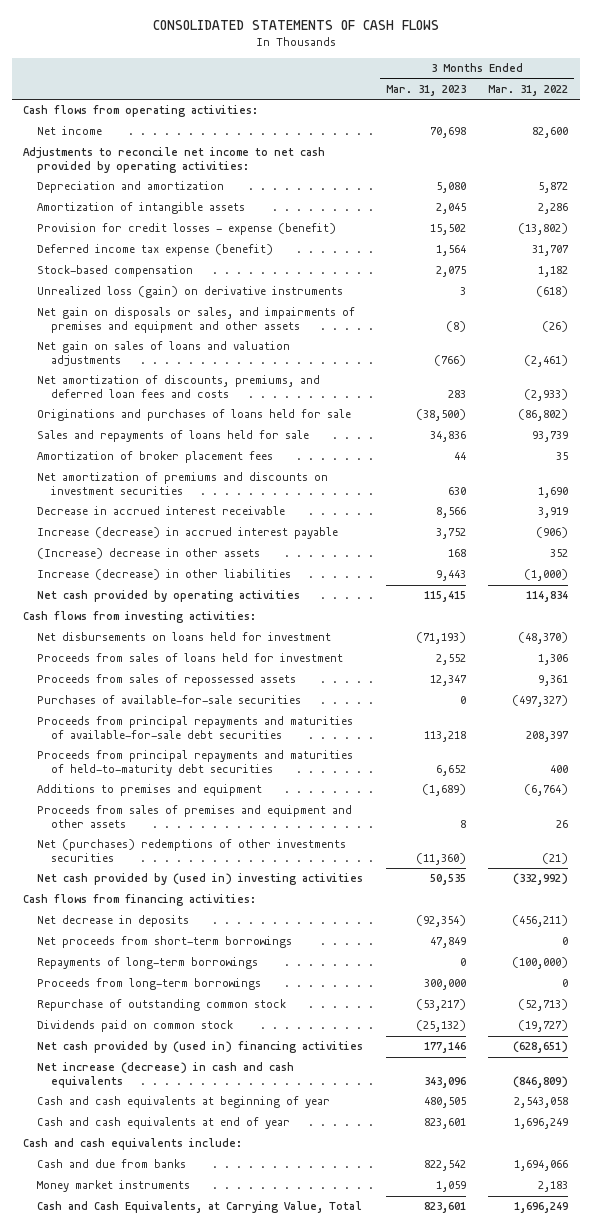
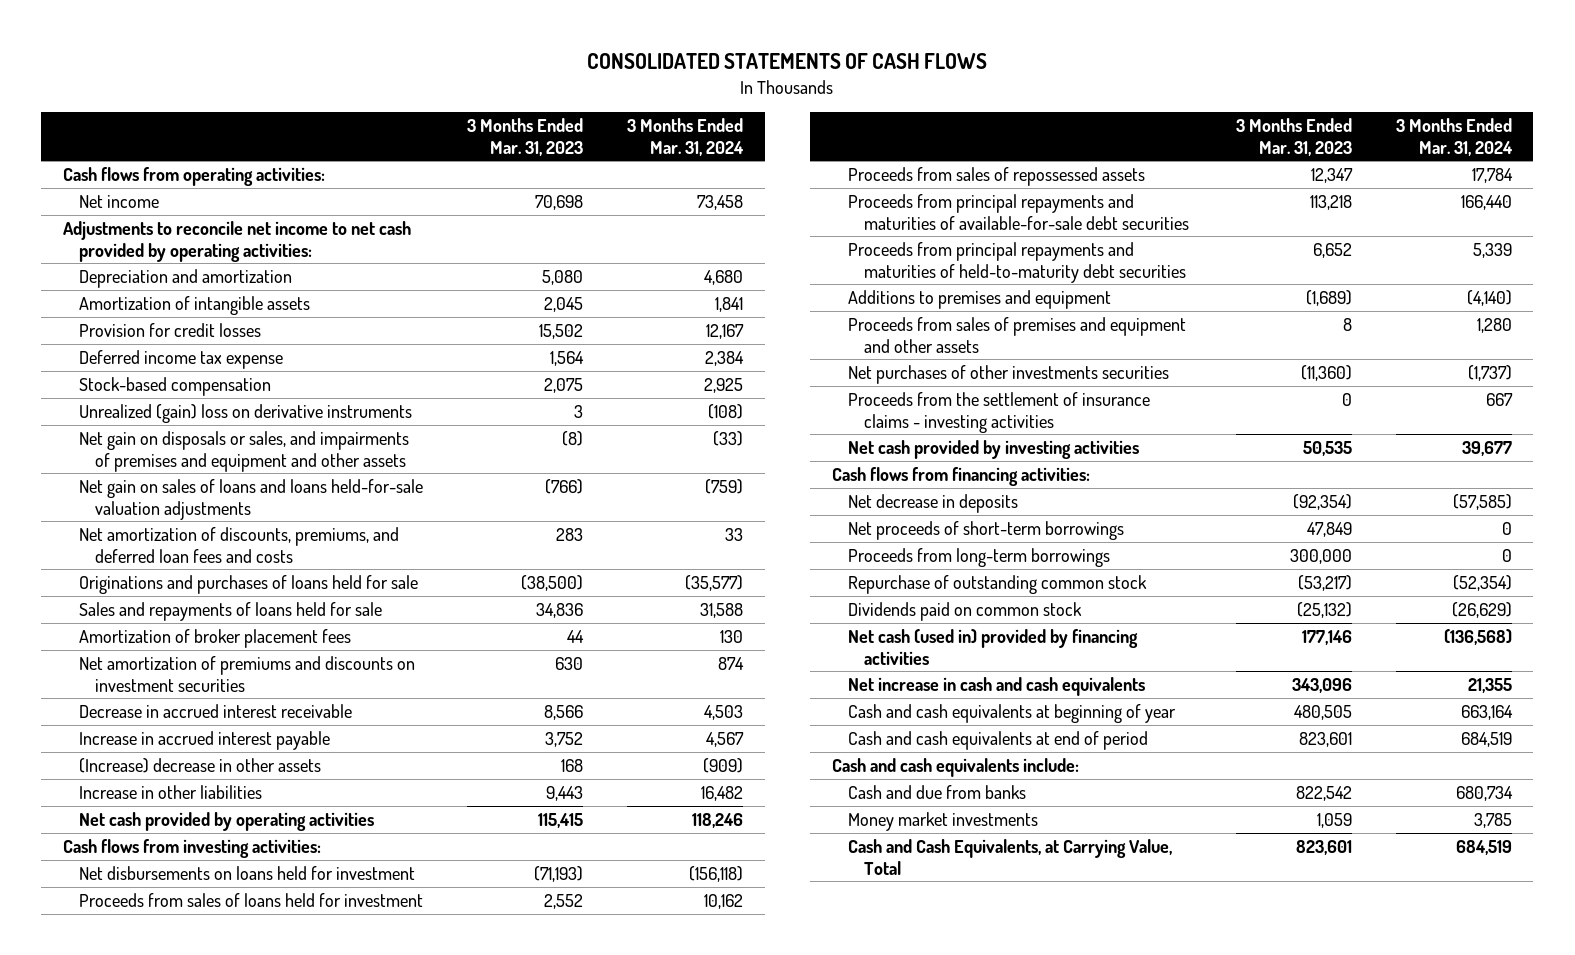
- | 3 Months Ended Mar. 31, 2023 | 3 Months Ended Mar. 31, 2022
+ | 3 Months Ended Mar. 31, 2023 | 3 Months Ended Mar. 31, 2024
- Provision for credit losses - expense (benefit) | 15,502 | (13,802)
- Deferred income tax expense (benefit) | 1,564 | 31,707
+ Provision for credit losses | 15,502 | 12,167
+ Deferred income tax expense | 1,564 | 2,384
- Unrealized loss (gain) on derivative instruments | 3 | (618)
+ Unrealized (gain) loss on derivative instruments | 3 | (108)
- Net gain on sales of loans and valuation adjustments | (766) | (2,461)
+ Net gain on sales of loans and loans held-for-sale valuation adjustments | (766) | (759)
- Increase (decrease) in accrued interest payable | 3,752 | (906)
+ Increase in accrued interest payable | 3,752 | 4,567
- Increase (decrease) in other liabilities | 9,443 | (1,000)
+ Increase in other liabilities | 9,443 | 16,482
- Purchases of available-for-sale securities | 0 | (497,327)
- Net (purchases) redemptions of other investments securities | (11,360) | (21)
- Net cash provided by (used in) investing activities | 50,535 | (332,992)
+ Net purchases of other investments securities | (11,360) | (1,737)
+ Proceeds from the settlement of insurance claims - investing activities | 0 | 667
+ Net cash provided by investing activities | 50,535 | 39,677
- Net proceeds from short-term borrowings | 47,849 | 0
- Repayments of long-term borrowings | 0 | (100,000)
+ Net proceeds of short-term borrowings | 47,849 | 0
- Net cash provided by (used in) financing activities | 177,146 | (628,651)
- Net increase (decrease) in cash and cash equivalents | 343,096 | (846,809)
+ Net cash (used in) provided by financing activities | 177,146 | (136,568)
+ Net increase in cash and cash equivalents | 343,096 | 21,355
- Cash and cash equivalents at end of year | 823,601 | 1,696,249
+ Cash and cash equivalents at end of period | 823,601 | 684,519
- Money market instruments | 1,059 | 2,183
+ Money market investments | 1,059 | 3,785

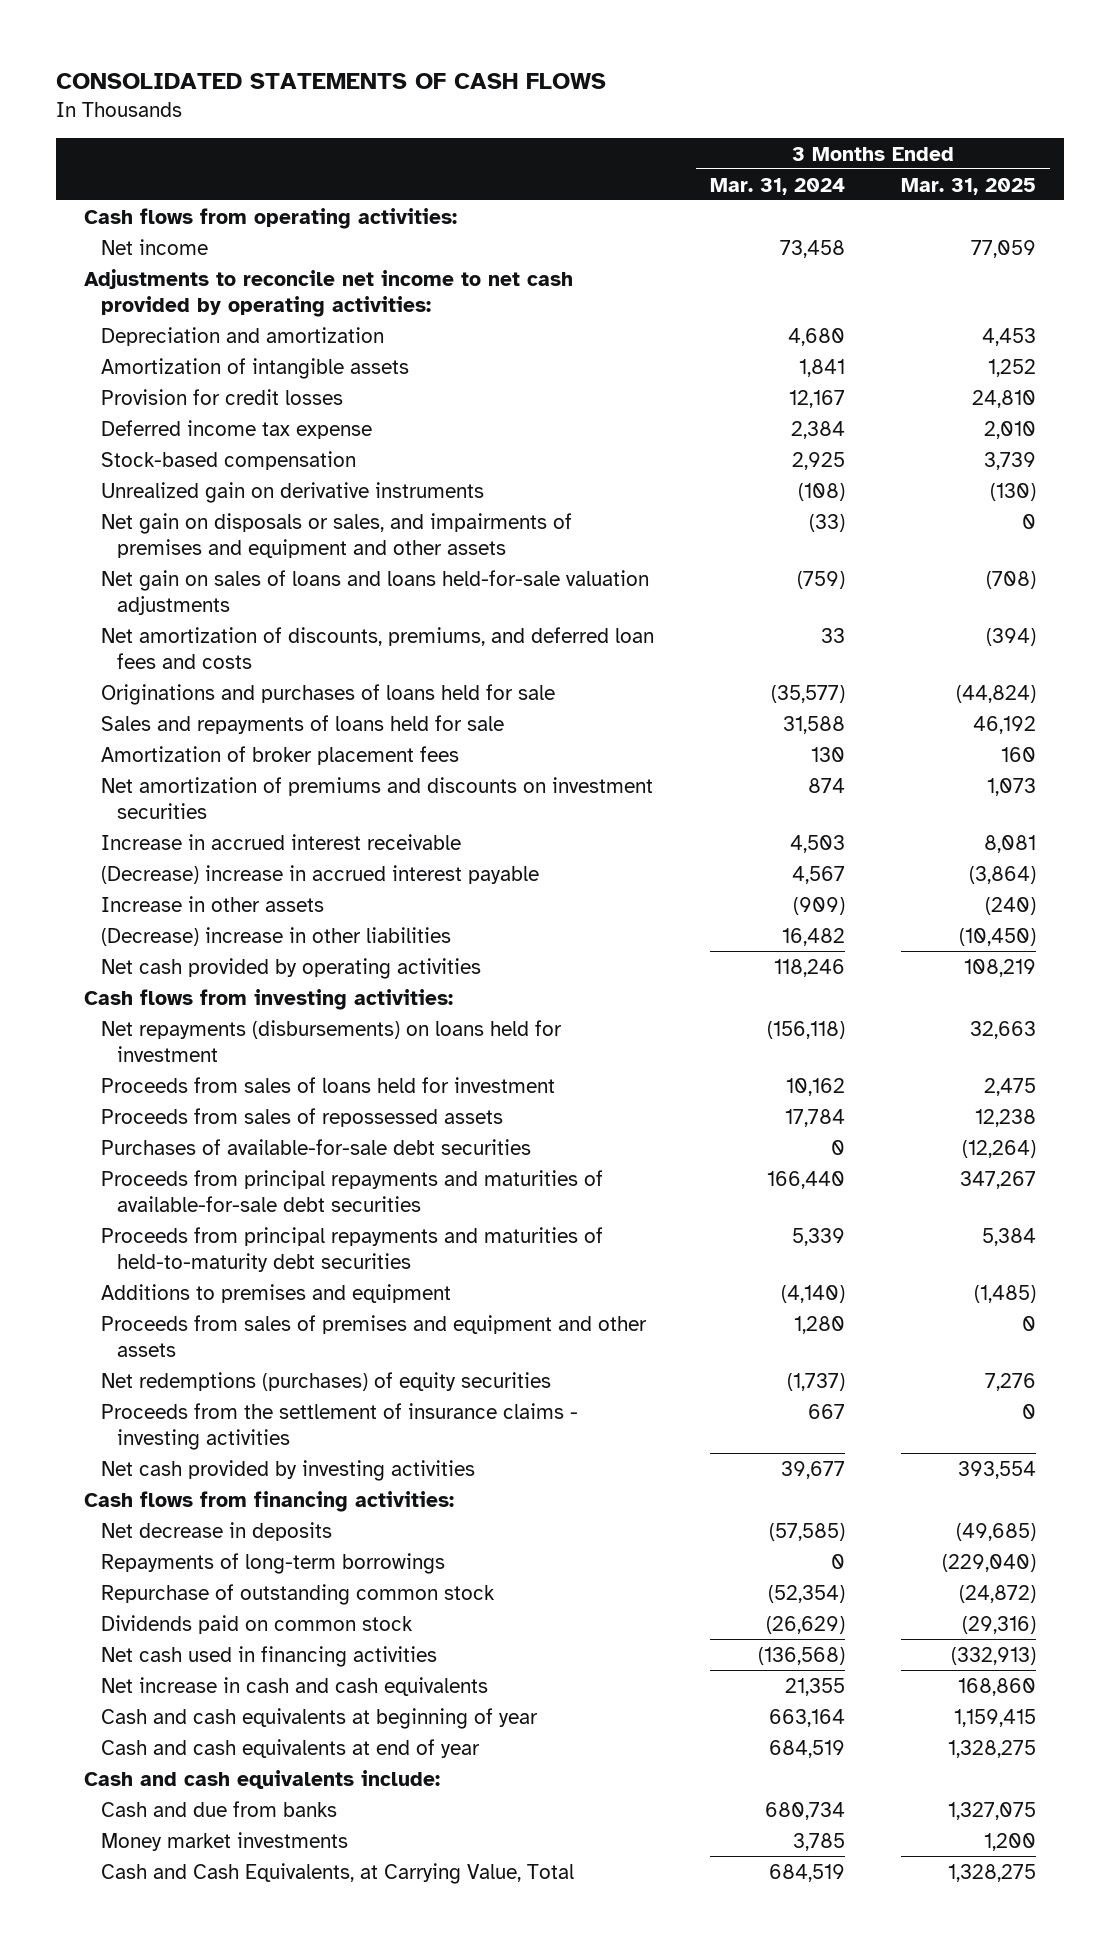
- | 3 Months Ended Mar. 31, 2023 | 3 Months Ended Mar. 31, 2024
+ | 3 Months Ended Mar. 31, 2024 | 3 Months Ended Mar. 31, 2025
- Unrealized (gain) loss on derivative instruments | 3 | (108)
+ Unrealized gain on derivative instruments | (108) | (130)
- Decrease in accrued interest receivable | 8,566 | 4,503
- Increase in accrued interest payable | 3,752 | 4,567
- (Increase) decrease in other assets | 168 | (909)
- Increase in other liabilities | 9,443 | 16,482
+ Increase in accrued interest receivable | 4,503 | 8,081
+ (Decrease) increase in accrued interest payable | 4,567 | (3,864)
+ Increase in other assets | (909) | (240)
+ (Decrease) increase in other liabilities | 16,482 | (10,450)
- Net disbursements on loans held for investment | (71,193) | (156,118)
+ Net repayments (disbursements) on loans held for investment | (156,118) | 32,663
+ Purchases of available-for-sale debt securities | 0 | (12,264)
- Net purchases of other investments securities | (11,360) | (1,737)
+ Net redemptions (purchases) of equity securities | (1,737) | 7,276
- Net proceeds of short-term borrowings | 47,849 | 0
- Proceeds from long-term borrowings | 300,000 | 0
+ Repayments of long-term borrowings | 0 | (229,040)
- Net cash (used in) provided by financing activities | 177,146 | (136,568)
+ Net cash used in financing activities | (136,568) | (332,913)
- Cash and cash equivalents at end of period | 823,601 | 684,519
+ Cash and cash equivalents at end of year | 684,519 | 1,328,275

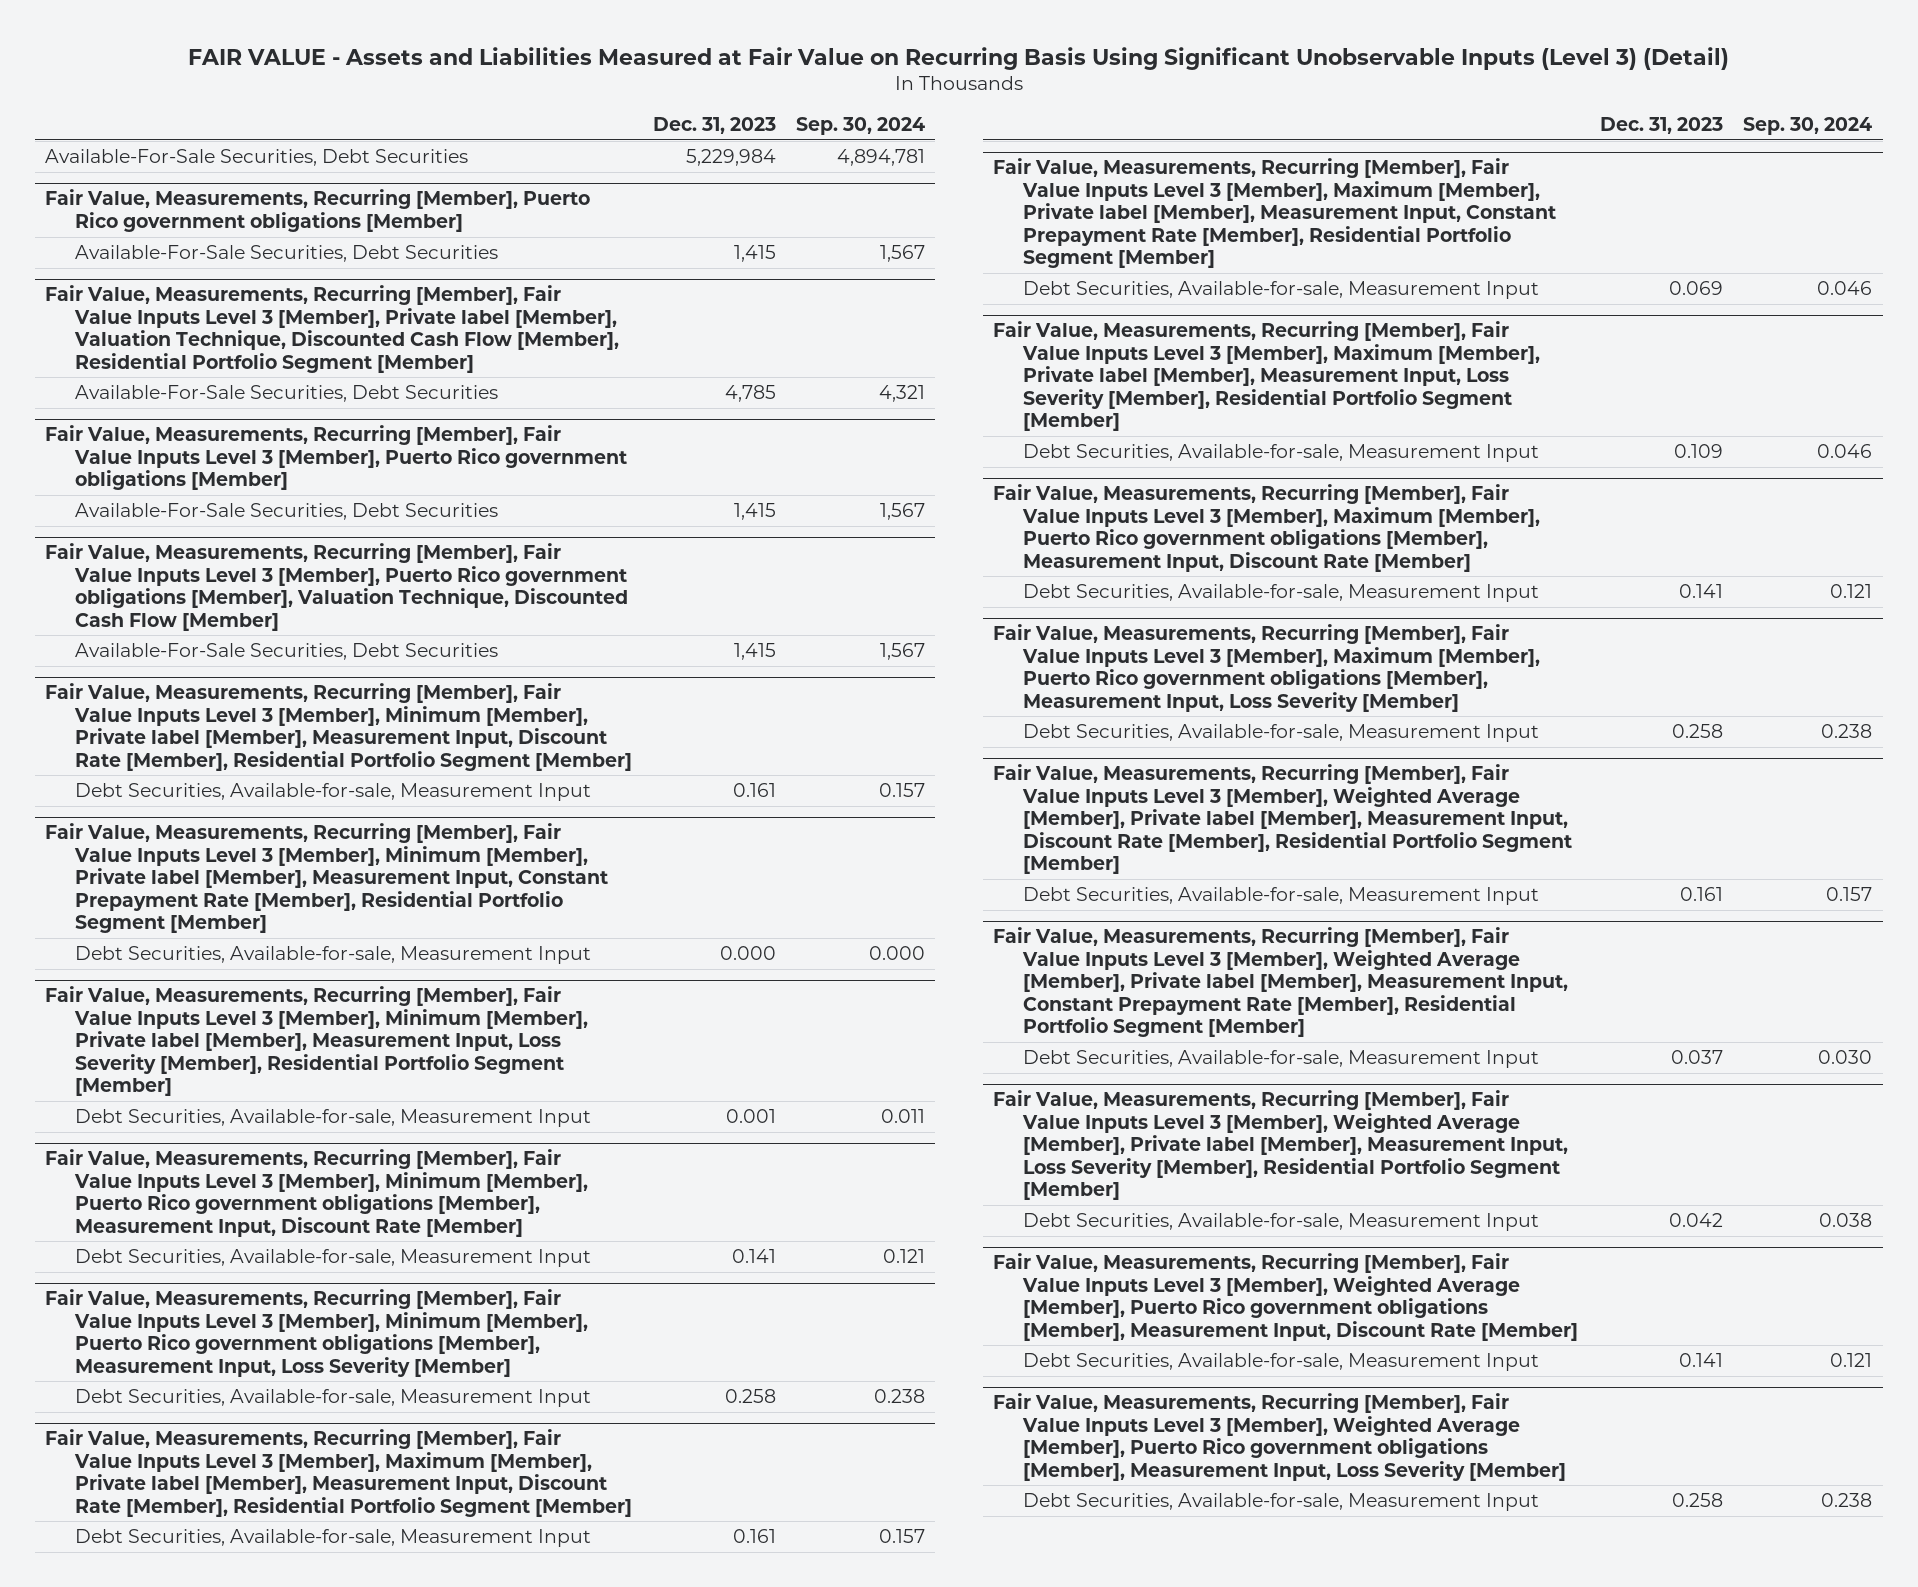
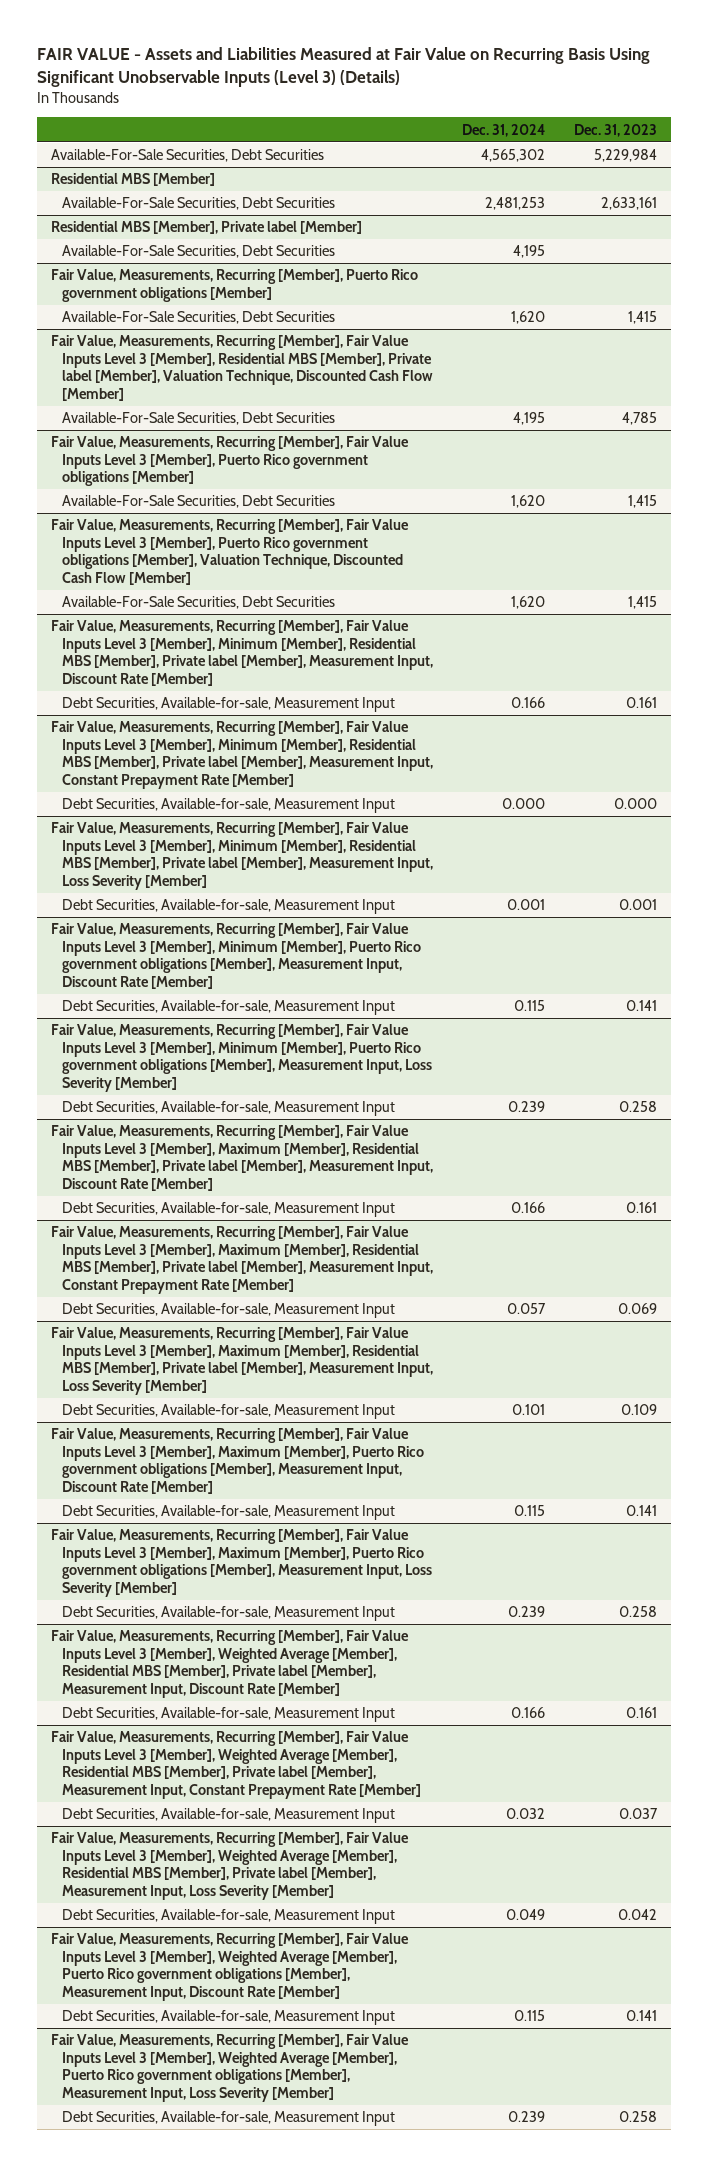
- FAIR VALUE - Assets and Liabilities Measured at Fair Value on Recurring Basis Using Significant Unobservable Inputs (Level 3) (Detail)
+ FAIR VALUE - Assets and Liabilities Measured at Fair Value on Recurring Basis Using Significant Unobservable Inputs (Level 3) (Details)
- | Dec. 31, 2023 | Sep. 30, 2024
+ | Dec. 31, 2024 | Dec. 31, 2023
+ Residential MBS [Member]
+ Available-For-Sale Securities, Debt Securities | 2,481,253 | 2,633,161
+ Residential MBS [Member], Private label [Member]
+ Available-For-Sale Securities, Debt Securities | 4,195 |
- Fair Value, Measurements, Recurring [Member], Fair Value Inputs Level 3 [Member], Private label [Member], Valuation Technique, Discounted Cash Flow [Member], Residential Portfolio Segment [Member]
+ Fair Value, Measurements, Recurring [Member], Fair Value Inputs Level 3 [Member], Residential MBS [Member], Private label [Member], Valuation Technique, Discounted Cash Flow [Member]
- Fair Value, Measurements, Recurring [Member], Fair Value Inputs Level 3 [Member], Minimum [Member], Private label [Member], Measurement Input, Discount Rate [Member], Residential Portfolio Segment [Member]
+ Fair Value, Measurements, Recurring [Member], Fair Value Inputs Level 3 [Member], Minimum [Member], Residential MBS [Member], Private label [Member], Measurement Input, Discount Rate [Member]
- Fair Value, Measurements, Recurring [Member], Fair Value Inputs Level 3 [Member], Minimum [Member], Private label [Member], Measurement Input, Constant Prepayment Rate [Member], Residential Portfolio Segment [Member]
+ Fair Value, Measurements, Recurring [Member], Fair Value Inputs Level 3 [Member], Minimum [Member], Residential MBS [Member], Private label [Member], Measurement Input, Constant Prepayment Rate [Member]
- Fair Value, Measurements, Recurring [Member], Fair Value Inputs Level 3 [Member], Minimum [Member], Private label [Member], Measurement Input, Loss Severity [Member], Residential Portfolio Segment [Member]
+ Fair Value, Measurements, Recurring [Member], Fair Value Inputs Level 3 [Member], Minimum [Member], Residential MBS [Member], Private label [Member], Measurement Input, Loss Severity [Member]
- Fair Value, Measurements, Recurring [Member], Fair Value Inputs Level 3 [Member], Maximum [Member], Private label [Member], Measurement Input, Discount Rate [Member], Residential Portfolio Segment [Member]
+ Fair Value, Measurements, Recurring [Member], Fair Value Inputs Level 3 [Member], Maximum [Member], Residential MBS [Member], Private label [Member], Measurement Input, Discount Rate [Member]
- Fair Value, Measurements, Recurring [Member], Fair Value Inputs Level 3 [Member], Maximum [Member], Private label [Member], Measurement Input, Constant Prepayment Rate [Member], Residential Portfolio Segment [Member]
+ Fair Value, Measurements, Recurring [Member], Fair Value Inputs Level 3 [Member], Maximum [Member], Residential MBS [Member], Private label [Member], Measurement Input, Constant Prepayment Rate [Member]
- Fair Value, Measurements, Recurring [Member], Fair Value Inputs Level 3 [Member], Maximum [Member], Private label [Member], Measurement Input, Loss Severity [Member], Residential Portfolio Segment [Member]
+ Fair Value, Measurements, Recurring [Member], Fair Value Inputs Level 3 [Member], Maximum [Member], Residential MBS [Member], Private label [Member], Measurement Input, Loss Severity [Member]
- Fair Value, Measurements, Recurring [Member], Fair Value Inputs Level 3 [Member], Weighted Average [Member], Private label [Member], Measurement Input, Discount Rate [Member], Residential Portfolio Segment [Member]
+ Fair Value, Measurements, Recurring [Member], Fair Value Inputs Level 3 [Member], Weighted Average [Member], Residential MBS [Member], Private label [Member], Measurement Input, Discount Rate [Member]
- Fair Value, Measurements, Recurring [Member], Fair Value Inputs Level 3 [Member], Weighted Average [Member], Private label [Member], Measurement Input, Constant Prepayment Rate [Member], Residential Portfolio Segment [Member]
+ Fair Value, Measurements, Recurring [Member], Fair Value Inputs Level 3 [Member], Weighted Average [Member], Residential MBS [Member], Private label [Member], Measurement Input, Constant Prepayment Rate [Member]
- Fair Value, Measurements, Recurring [Member], Fair Value Inputs Level 3 [Member], Weighted Average [Member], Private label [Member], Measurement Input, Loss Severity [Member], Residential Portfolio Segment [Member]
+ Fair Value, Measurements, Recurring [Member], Fair Value Inputs Level 3 [Member], Weighted Average [Member], Residential MBS [Member], Private label [Member], Measurement Input, Loss Severity [Member]

